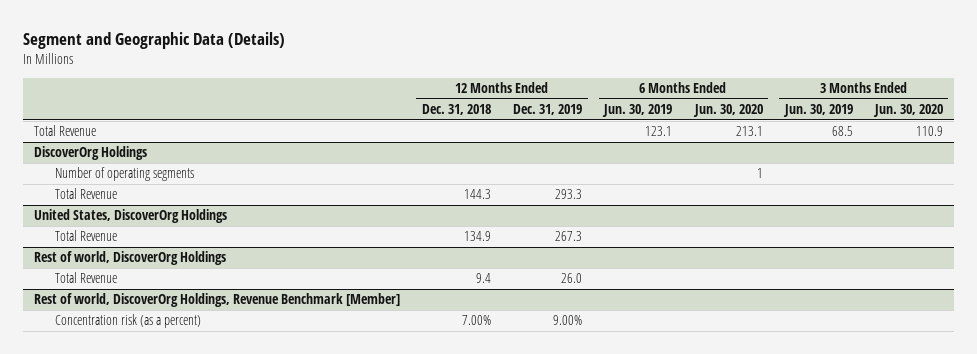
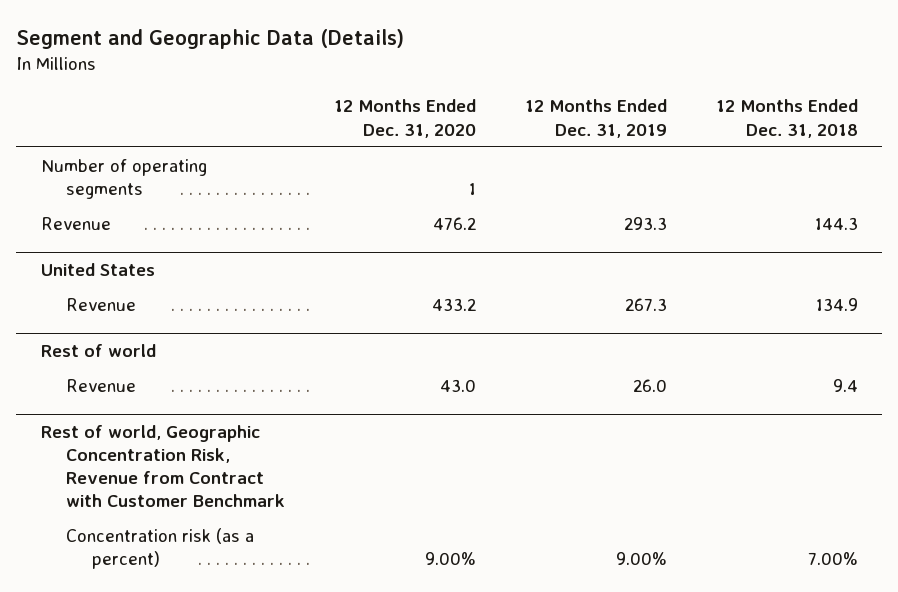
- | 12 Months Ended Dec. 31, 2018 | 12 Months Ended Dec. 31, 2019 | 6 Months Ended Jun. 30, 2019 | 6 Months Ended Jun. 30, 2020 | 3 Months Ended Jun. 30, 2019 | 3 Months Ended Jun. 30, 2020
+ | 12 Months Ended Dec. 31, 2020 | 12 Months Ended Dec. 31, 2019 | 12 Months Ended Dec. 31, 2018
- Total Revenue | | | 123.1 | 213.1 | 68.5 | 110.9
- DiscoverOrg Holdings
- Total Revenue | 144.3 | 293.3 | | | |
- United States, DiscoverOrg Holdings
- Total Revenue | 134.9 | 267.3 | | | |
- Rest of world, DiscoverOrg Holdings
- Total Revenue | 9.4 | 26.0 | | | |
- Rest of world, DiscoverOrg Holdings, Revenue Benchmark [Member]
+ Revenue | 476.2 | 293.3 | 144.3
+ United States
+ Revenue | 433.2 | 267.3 | 134.9
+ Rest of world
+ Revenue | 43.0 | 26.0 | 9.4
+ Rest of world, Geographic Concentration Risk, Revenue from Contract with Customer Benchmark

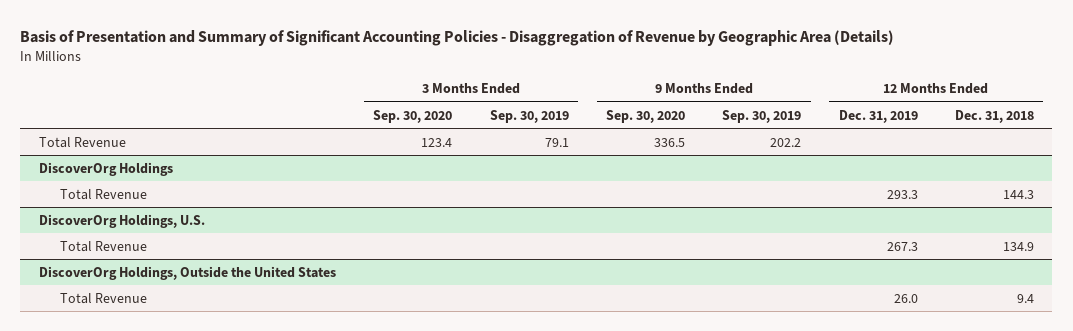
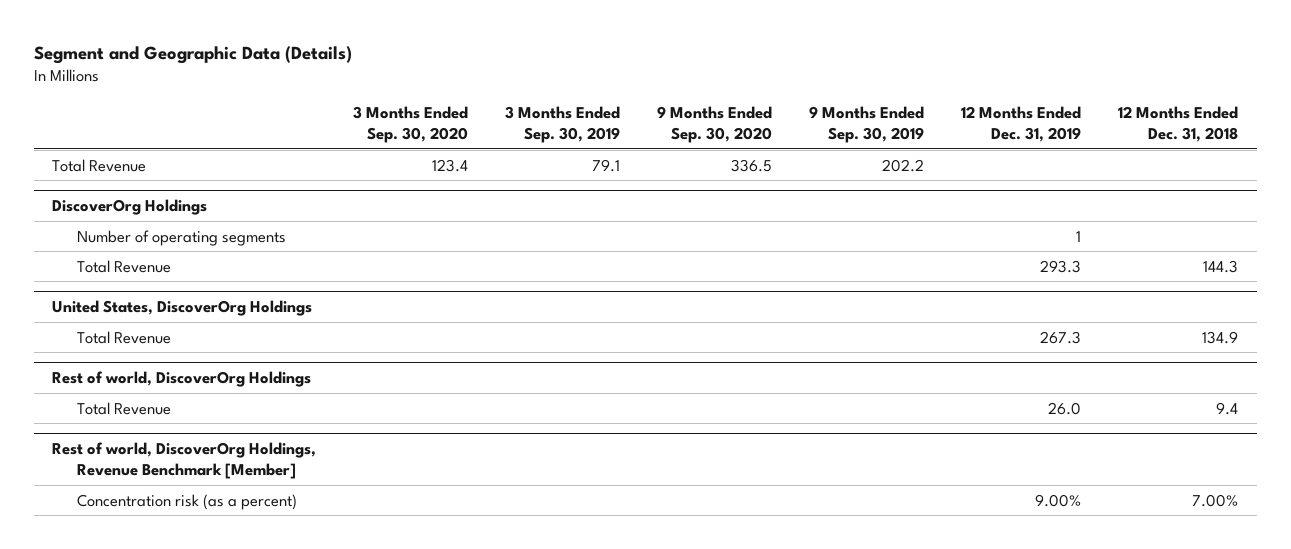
- Basis of Presentation and Summary of Significant Accounting Policies - Disaggregation of Revenue by Geographic Area (Details)
+ Segment and Geographic Data (Details)
@ DiscoverOrg Holdings
+ Number of operating segments | | | | | 1 |
- DiscoverOrg Holdings, U.S.
+ United States, DiscoverOrg Holdings
- DiscoverOrg Holdings, Outside the United States
+ Rest of world, DiscoverOrg Holdings
+ Rest of world, DiscoverOrg Holdings, Revenue Benchmark [Member]
+ Concentration risk (as a percent) | | | | | 9.00% | 7.00%

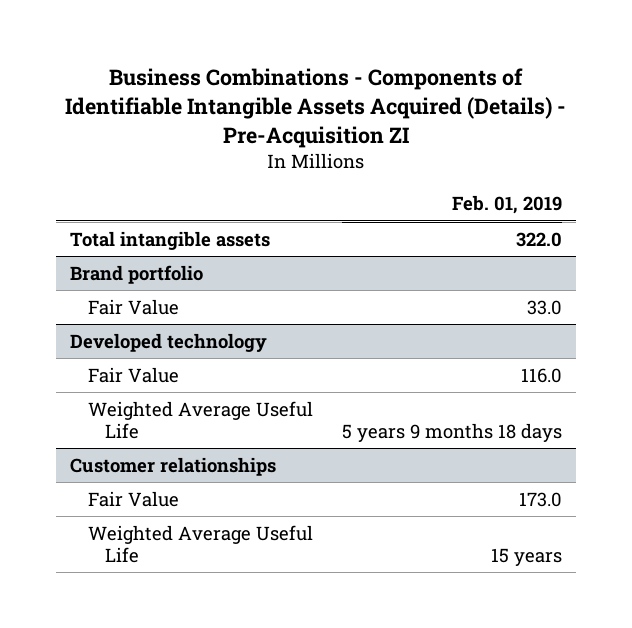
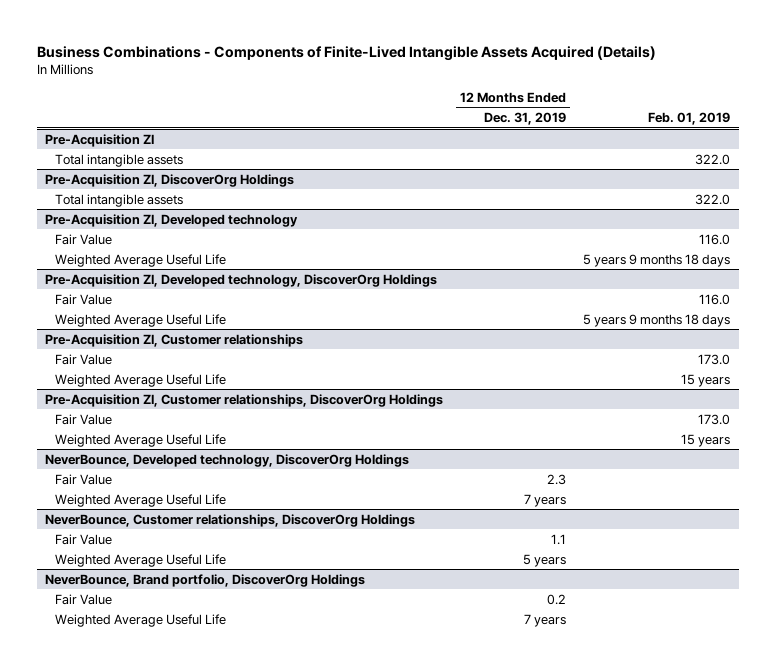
- Business Combinations - Components of Identifiable Intangible Assets Acquired (Details) - Pre-Acquisition ZI
+ Business Combinations - Components of Finite-Lived Intangible Assets Acquired (Details)
- | Feb. 01, 2019
+ | 12 Months Ended Dec. 31, 2019 | Feb. 01, 2019
+ Pre-Acquisition ZI
- Brand portfolio
- Fair Value | 33.0
- Developed technology
+ Pre-Acquisition ZI, DiscoverOrg Holdings
+ Total intangible assets | | 322.0
+ Pre-Acquisition ZI, Developed technology
- Customer relationships
+ Pre-Acquisition ZI, Developed technology, DiscoverOrg Holdings
+ Fair Value | | 116.0
+ Weighted Average Useful Life | | 5 years 9 months 18 days
+ Pre-Acquisition ZI, Customer relationships
+ Pre-Acquisition ZI, Customer relationships, DiscoverOrg Holdings
+ Fair Value | | 173.0
+ Weighted Average Useful Life | | 15 years
+ NeverBounce, Developed technology, DiscoverOrg Holdings
+ Fair Value | 2.3 |
+ Weighted Average Useful Life | 7 years |
+ NeverBounce, Customer relationships, DiscoverOrg Holdings
+ Fair Value | 1.1 |
+ Weighted Average Useful Life | 5 years |
+ NeverBounce, Brand portfolio, DiscoverOrg Holdings
+ Fair Value | 0.2 |
+ Weighted Average Useful Life | 7 years |

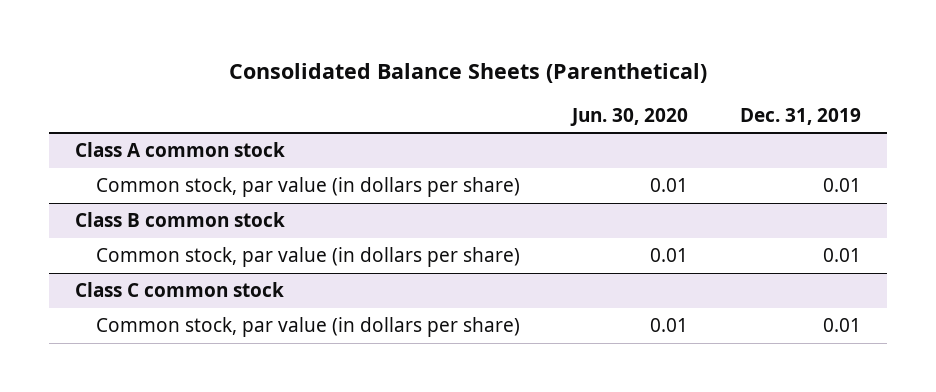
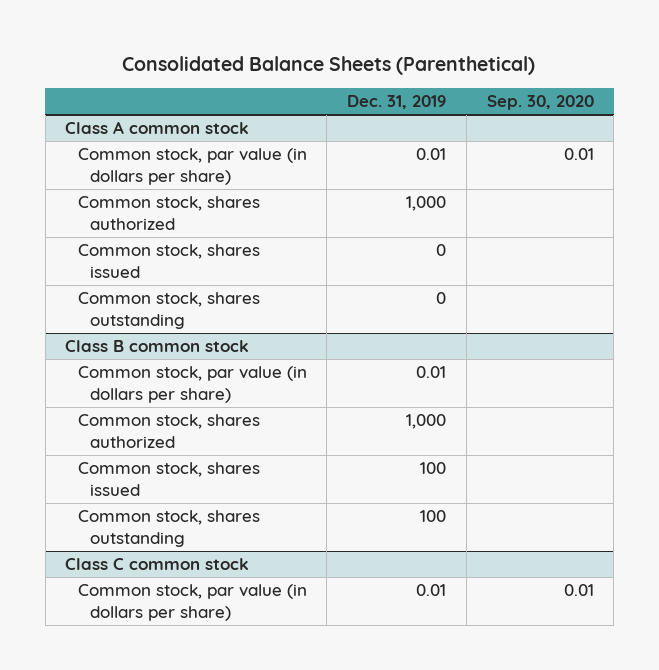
- | Jun. 30, 2020 | Dec. 31, 2019
+ | Dec. 31, 2019 | Sep. 30, 2020
@ Class A common stock
+ Common stock, shares authorized | 1,000 |
+ Common stock, shares issued | 0 |
+ Common stock, shares outstanding | 0 |
@ Class B common stock
+ Common stock, shares authorized | 1,000 |
+ Common stock, shares issued | 100 |
+ Common stock, shares outstanding | 100 |

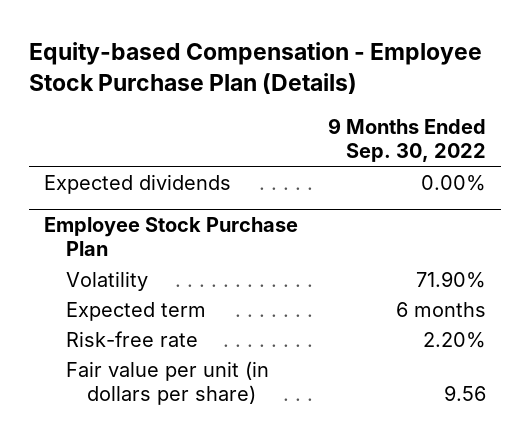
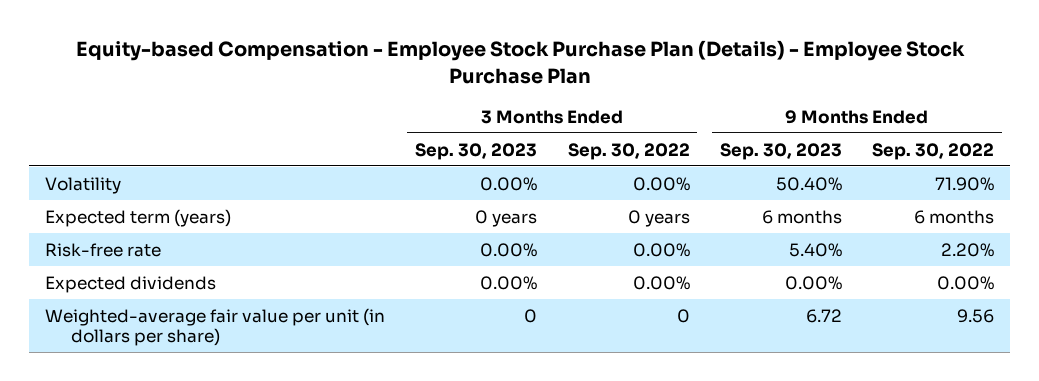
- Equity-based Compensation - Employee Stock Purchase Plan (Details)
+ Equity-based Compensation - Employee Stock Purchase Plan (Details) - Employee Stock Purchase Plan
- | 9 Months Ended Sep. 30, 2022
+ | 3 Months Ended Sep. 30, 2023 | 3 Months Ended Sep. 30, 2022 | 9 Months Ended Sep. 30, 2023 | 9 Months Ended Sep. 30, 2022
- Employee Stock Purchase Plan
- Expected term | 6 months
+ Expected term (years) | 0 years | 0 years | 6 months | 6 months
- Fair value per unit (in dollars per share) | 9.56
moved down: Expected dividends | 0.00% | 0.00% | 0.00% | 0.00%
+ Weighted-average fair value per unit (in dollars per share) | 0 | 0 | 6.72 | 9.56

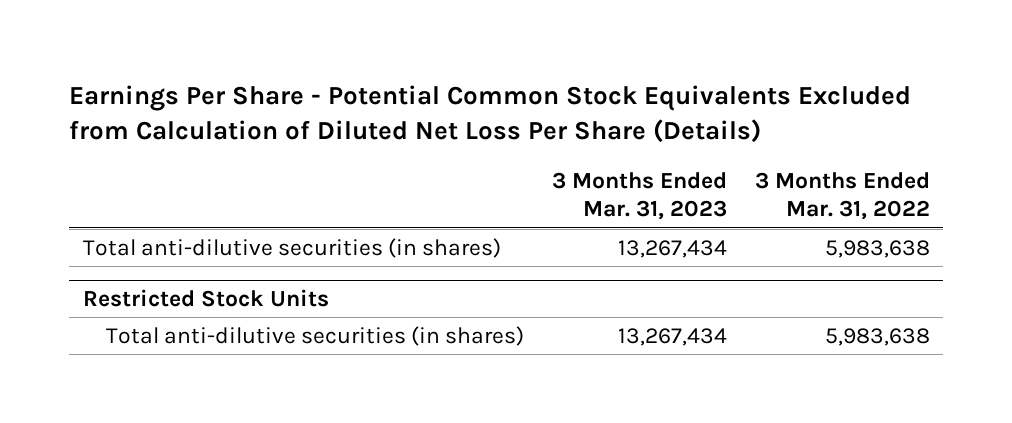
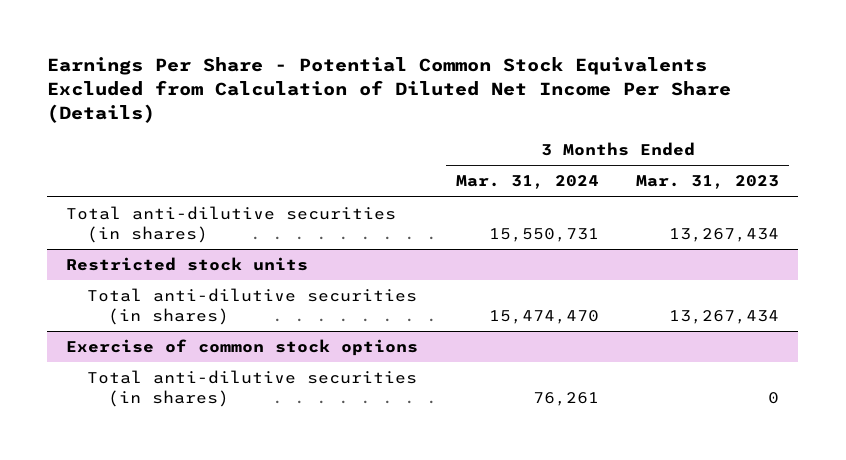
- Earnings Per Share - Potential Common Stock Equivalents Excluded from Calculation of Diluted Net Loss Per Share (Details)
+ Earnings Per Share - Potential Common Stock Equivalents Excluded from Calculation of Diluted Net Income Per Share (Details)
- | 3 Months Ended Mar. 31, 2023 | 3 Months Ended Mar. 31, 2022
+ | 3 Months Ended Mar. 31, 2024 | 3 Months Ended Mar. 31, 2023
- Restricted Stock Units
+ Restricted stock units
+ Exercise of common stock options
+ Total anti-dilutive securities (in shares) | 76,261 | 0

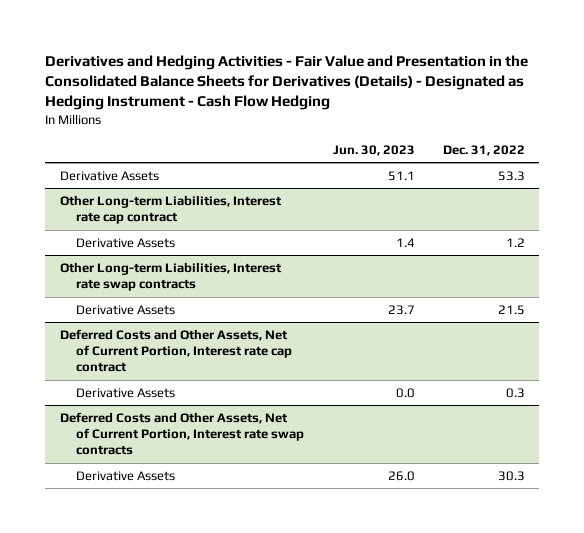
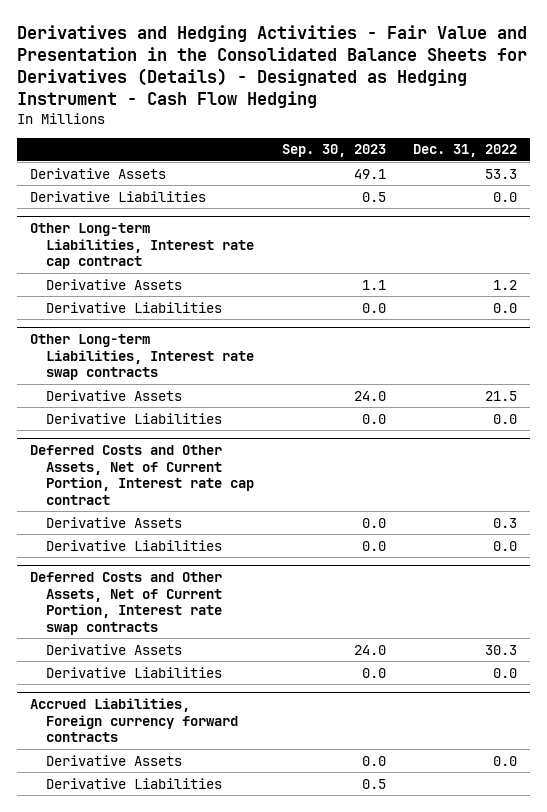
- | Jun. 30, 2023 | Dec. 31, 2022
+ | Sep. 30, 2023 | Dec. 31, 2022
+ Derivative Liabilities | 0.5 | 0.0
@ Other Long-term Liabilities, Interest rate cap contract
+ Derivative Liabilities | 0.0 | 0.0
@ Other Long-term Liabilities, Interest rate swap contracts
+ Derivative Liabilities | 0.0 | 0.0
@ Deferred Costs and Other Assets, Net of Current Portion, Interest rate cap contract
+ Derivative Liabilities | 0.0 | 0.0
@ Deferred Costs and Other Assets, Net of Current Portion, Interest rate swap contracts
+ Derivative Liabilities | 0.0 | 0.0
+ Accrued Liabilities, Foreign currency forward contracts
+ Derivative Assets | 0.0 | 0.0
+ Derivative Liabilities | 0.5 |

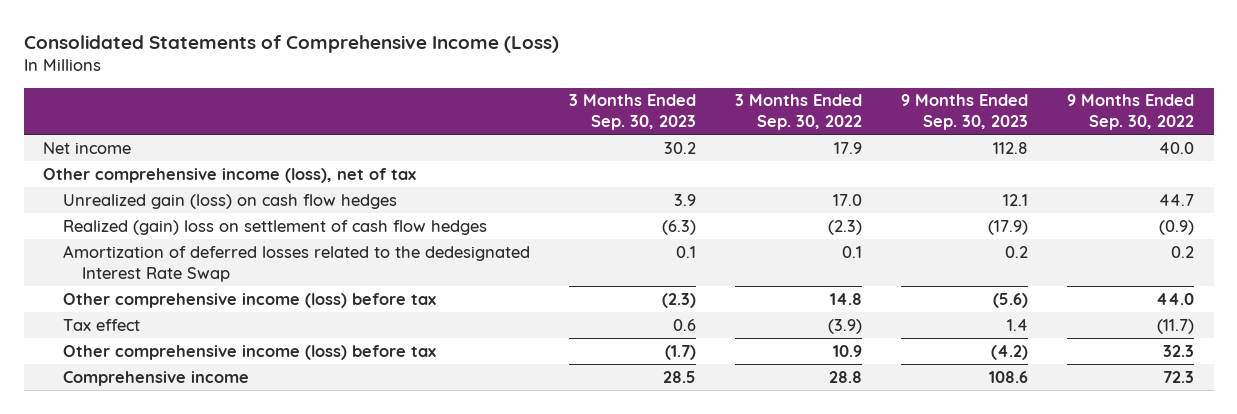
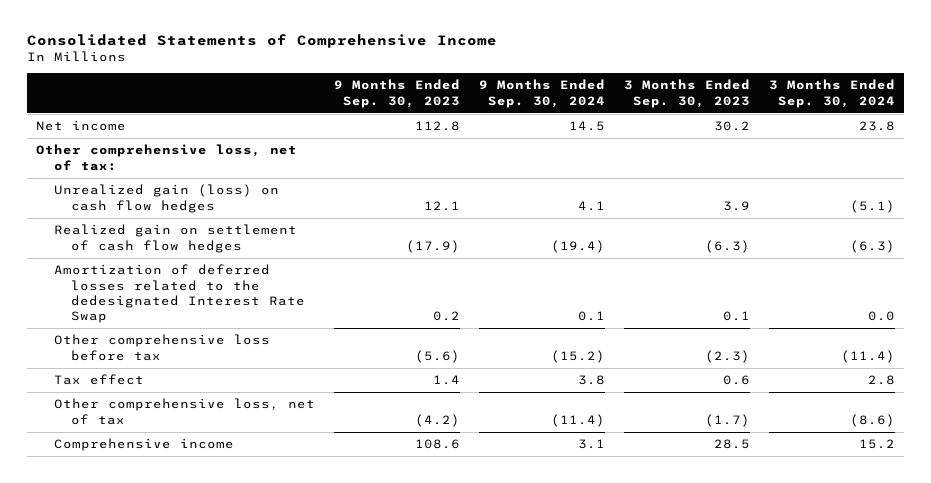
- Consolidated Statements of Comprehensive Income (Loss)
+ Consolidated Statements of Comprehensive Income
- | 3 Months Ended Sep. 30, 2023 | 3 Months Ended Sep. 30, 2022 | 9 Months Ended Sep. 30, 2023 | 9 Months Ended Sep. 30, 2022
+ | 9 Months Ended Sep. 30, 2023 | 9 Months Ended Sep. 30, 2024 | 3 Months Ended Sep. 30, 2023 | 3 Months Ended Sep. 30, 2024
- Other comprehensive income (loss), net of tax
+ Other comprehensive loss, net of tax:
- Realized (gain) loss on settlement of cash flow hedges | (6.3) | (2.3) | (17.9) | (0.9)
+ Realized gain on settlement of cash flow hedges | (17.9) | (19.4) | (6.3) | (6.3)
- Other comprehensive income (loss) before tax | (2.3) | 14.8 | (5.6) | 44.0
+ Other comprehensive loss before tax | (5.6) | (15.2) | (2.3) | (11.4)
- Other comprehensive income (loss) before tax | (1.7) | 10.9 | (4.2) | 32.3
+ Other comprehensive loss, net of tax | (4.2) | (11.4) | (1.7) | (8.6)

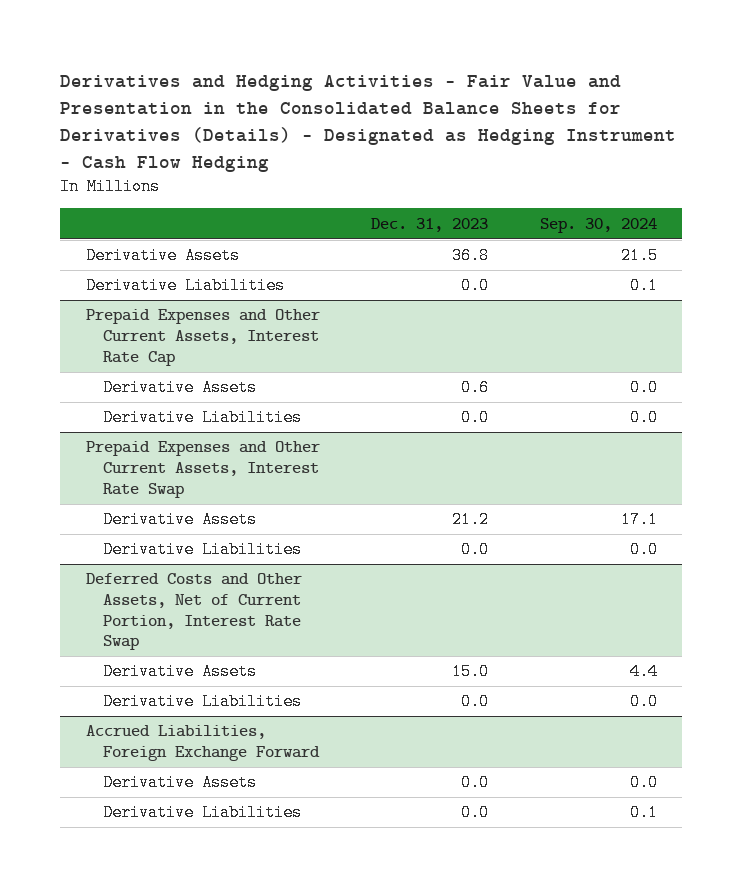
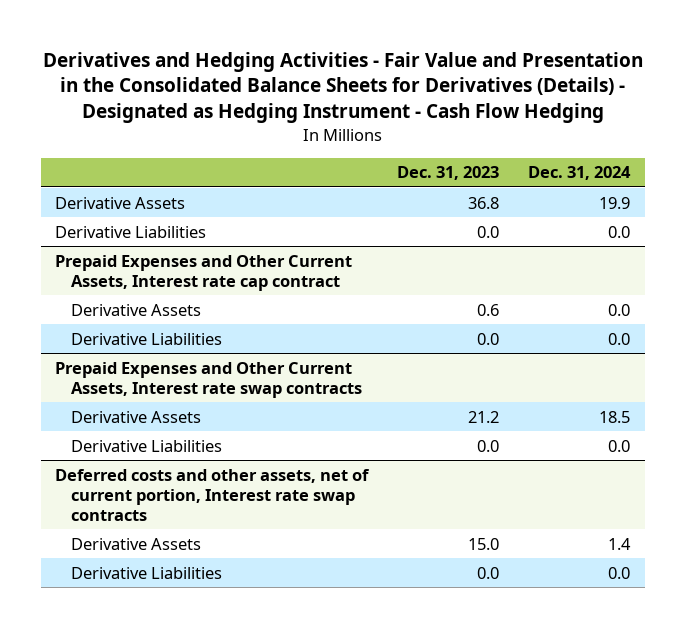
- | Dec. 31, 2023 | Sep. 30, 2024
+ | Dec. 31, 2023 | Dec. 31, 2024
- Prepaid Expenses and Other Current Assets, Interest Rate Cap
+ Prepaid Expenses and Other Current Assets, Interest rate cap contract
- Prepaid Expenses and Other Current Assets, Interest Rate Swap
+ Prepaid Expenses and Other Current Assets, Interest rate swap contracts
- Deferred Costs and Other Assets, Net of Current Portion, Interest Rate Swap
+ Deferred costs and other assets, net of current portion, Interest rate swap contracts
- Accrued Liabilities, Foreign Exchange Forward
- Derivative Assets | 0.0 | 0.0
- Derivative Liabilities | 0.0 | 0.1

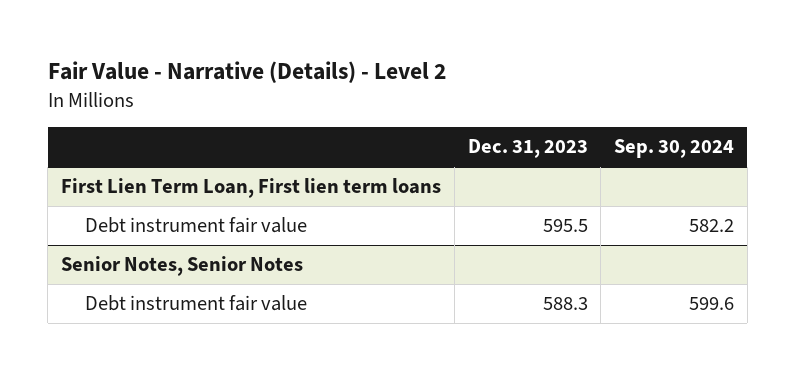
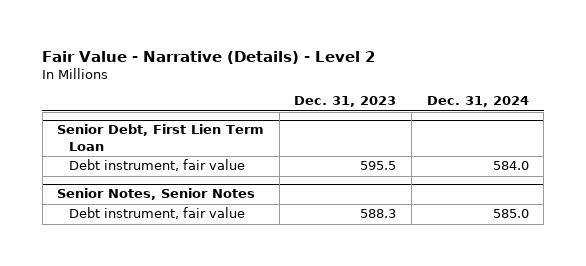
- | Dec. 31, 2023 | Sep. 30, 2024
+ | Dec. 31, 2023 | Dec. 31, 2024
- First Lien Term Loan, First lien term loans
- Debt instrument fair value | 595.5 | 582.2
+ Senior Debt, First Lien Term Loan
+ Debt instrument, fair value | 595.5 | 584.0
@ Senior Notes, Senior Notes
- Debt instrument fair value | 588.3 | 599.6
+ Debt instrument, fair value | 588.3 | 585.0

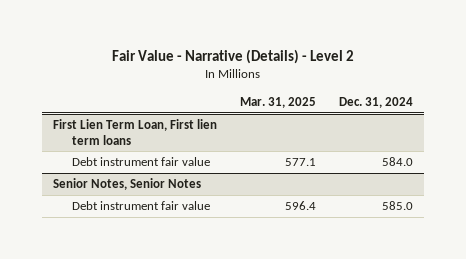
- | Dec. 31, 2023 | Dec. 31, 2024
+ | Mar. 31, 2025 | Dec. 31, 2024
- Senior Debt, First Lien Term Loan
- Debt instrument, fair value | 595.5 | 584.0
+ First Lien Term Loan, First lien term loans
+ Debt instrument fair value | 577.1 | 584.0
@ Senior Notes, Senior Notes
- Debt instrument, fair value | 588.3 | 585.0
+ Debt instrument fair value | 596.4 | 585.0

